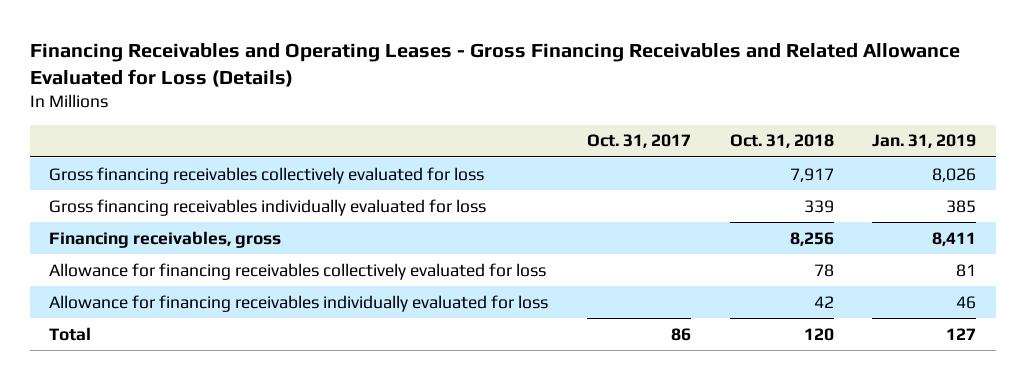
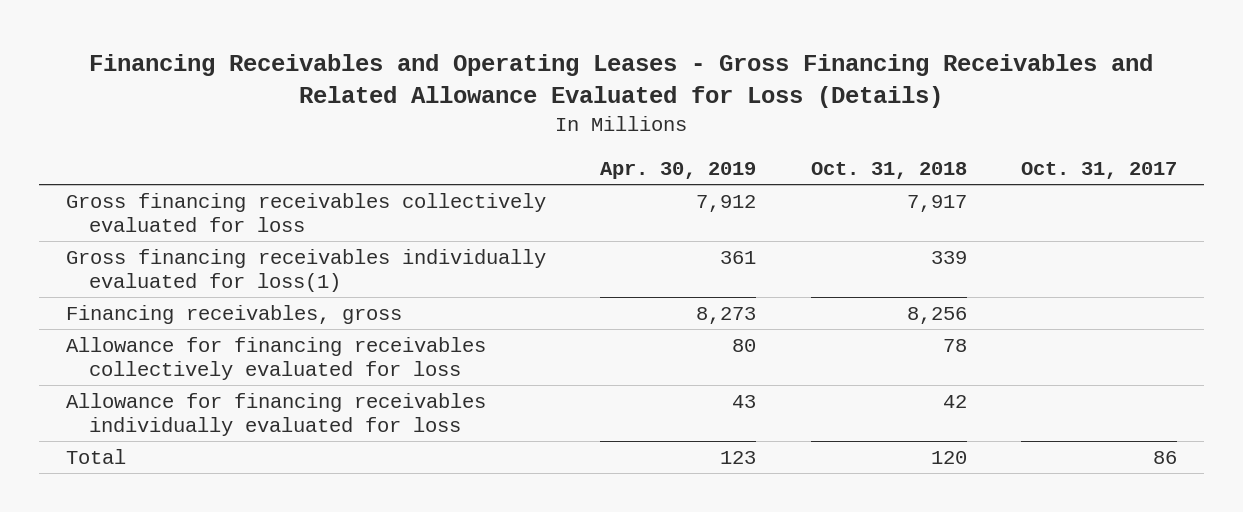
- | Oct. 31, 2017 | Oct. 31, 2018 | Jan. 31, 2019
+ | Apr. 30, 2019 | Oct. 31, 2018 | Oct. 31, 2017
- Gross financing receivables individually evaluated for loss | | 339 | 385
+ Gross financing receivables individually evaluated for loss(1) | 361 | 339 |

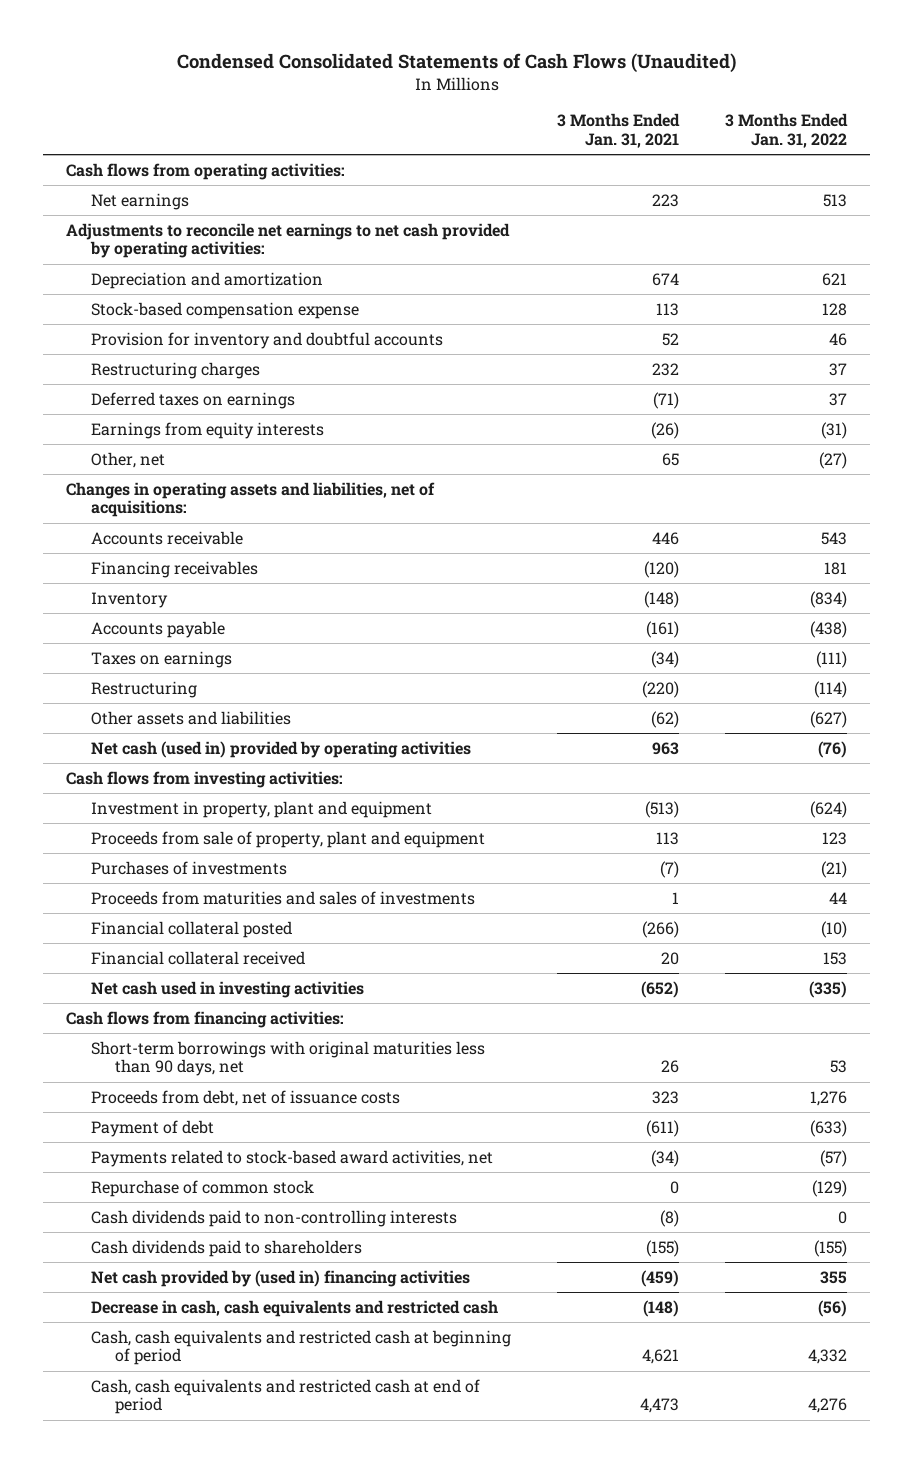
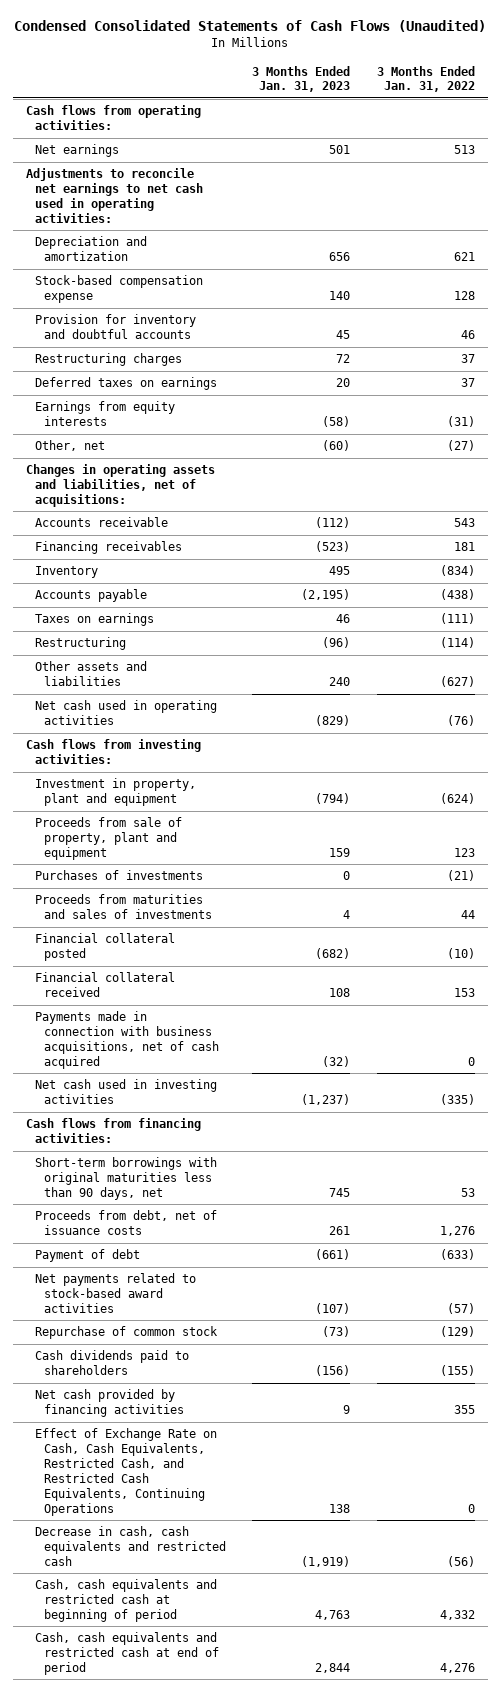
- | 3 Months Ended Jan. 31, 2021 | 3 Months Ended Jan. 31, 2022
+ | 3 Months Ended Jan. 31, 2023 | 3 Months Ended Jan. 31, 2022
- Adjustments to reconcile net earnings to net cash provided by operating activities:
+ Adjustments to reconcile net earnings to net cash used in operating activities:
- Net cash (used in) provided by operating activities | 963 | (76)
+ Net cash used in operating activities | (829) | (76)
+ Payments made in connection with business acquisitions, net of cash acquired | (32) | 0
- Payments related to stock-based award activities, net | (34) | (57)
+ Net payments related to stock-based award activities | (107) | (57)
- Cash dividends paid to non-controlling interests | (8) | 0
- Net cash provided by (used in) financing activities | (459) | 355
+ Net cash provided by financing activities | 9 | 355
+ Effect of Exchange Rate on Cash, Cash Equivalents, Restricted Cash, and Restricted Cash Equivalents, Continuing Operations | 138 | 0

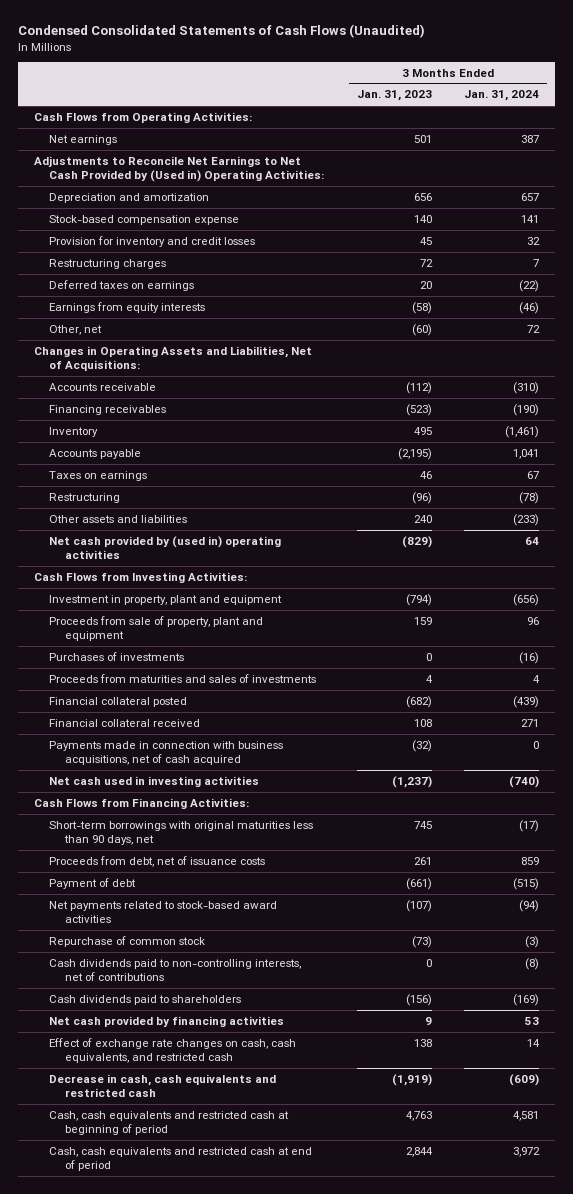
- | 3 Months Ended Jan. 31, 2023 | 3 Months Ended Jan. 31, 2022
+ | 3 Months Ended Jan. 31, 2023 | 3 Months Ended Jan. 31, 2024
- Cash flows from operating activities:
+ Cash Flows from Operating Activities:
- Adjustments to reconcile net earnings to net cash used in operating activities:
+ Adjustments to Reconcile Net Earnings to Net Cash Provided by (Used in) Operating Activities:
- Provision for inventory and doubtful accounts | 45 | 46
+ Provision for inventory and credit losses | 45 | 32
- Changes in operating assets and liabilities, net of acquisitions:
+ Changes in Operating Assets and Liabilities, Net of Acquisitions:
- Net cash used in operating activities | (829) | (76)
- Cash flows from investing activities:
+ Net cash provided by (used in) operating activities | (829) | 64
+ Cash Flows from Investing Activities:
- Cash flows from financing activities:
+ Cash Flows from Financing Activities:
+ Cash dividends paid to non-controlling interests, net of contributions | 0 | (8)
- Effect of Exchange Rate on Cash, Cash Equivalents, Restricted Cash, and Restricted Cash Equivalents, Continuing Operations | 138 | 0
+ Effect of exchange rate changes on cash, cash equivalents, and restricted cash | 138 | 14

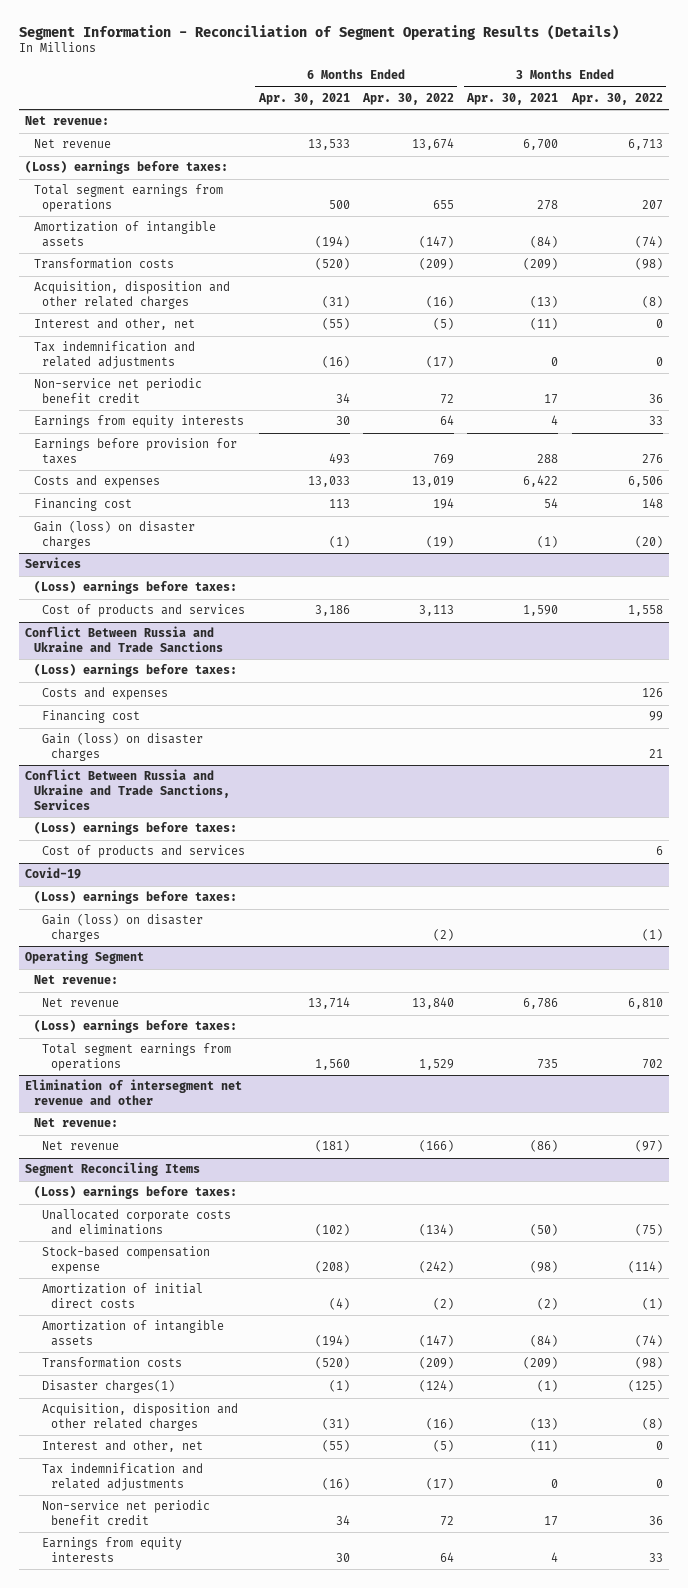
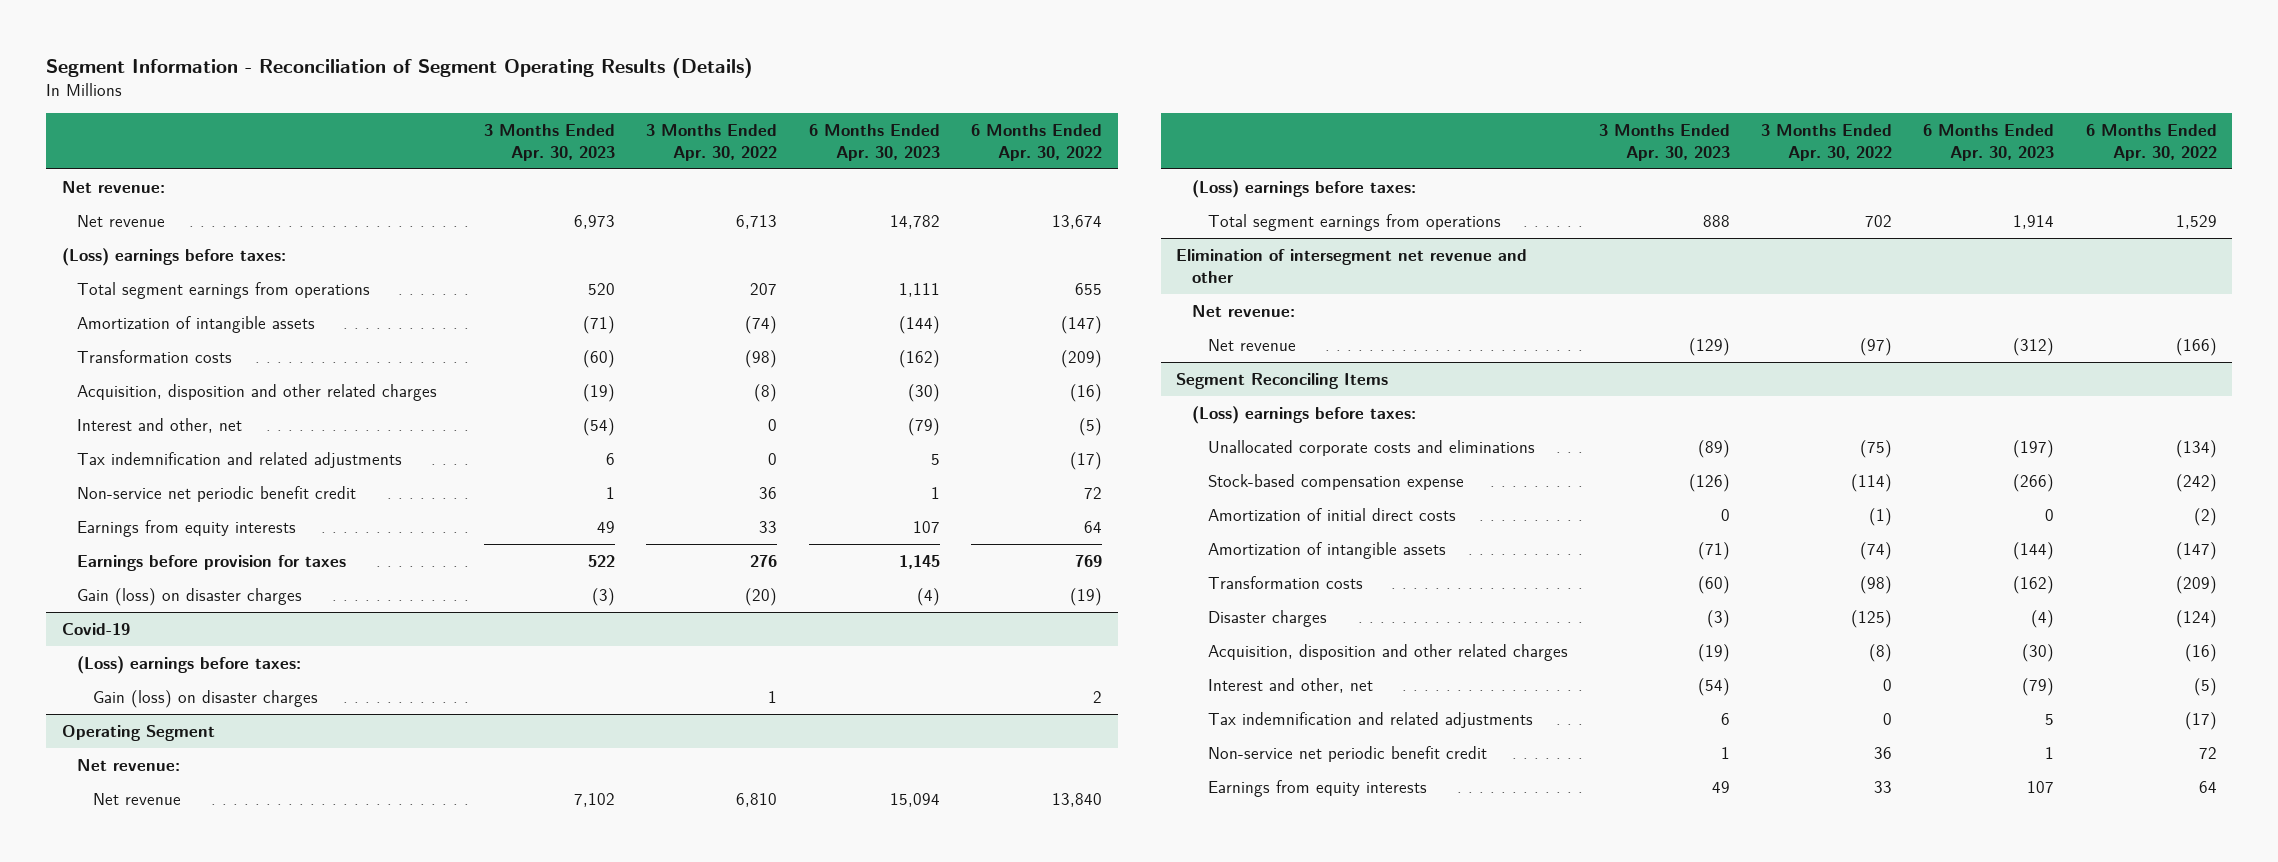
- | 6 Months Ended Apr. 30, 2021 | 6 Months Ended Apr. 30, 2022 | 3 Months Ended Apr. 30, 2021 | 3 Months Ended Apr. 30, 2022
+ | 3 Months Ended Apr. 30, 2023 | 3 Months Ended Apr. 30, 2022 | 6 Months Ended Apr. 30, 2023 | 6 Months Ended Apr. 30, 2022
- Costs and expenses | 13,033 | 13,019 | 6,422 | 6,506
- Financing cost | 113 | 194 | 54 | 148
- Services
- (Loss) earnings before taxes:
- Cost of products and services | 3,186 | 3,113 | 1,590 | 1,558
- Conflict Between Russia and Ukraine and Trade Sanctions
- (Loss) earnings before taxes:
- Costs and expenses | | | | 126
- Financing cost | | | | 99
- Gain (loss) on disaster charges | | | | 21
- Conflict Between Russia and Ukraine and Trade Sanctions, Services
- (Loss) earnings before taxes:
- Cost of products and services | | | | 6
@ Covid-19
- Gain (loss) on disaster charges | | (2) | | (1)
+ Gain (loss) on disaster charges | | 1 | | 2
@ Segment Reconciling Items
- Disaster charges(1) | (1) | (124) | (1) | (125)
+ Disaster charges | (3) | (125) | (4) | (124)

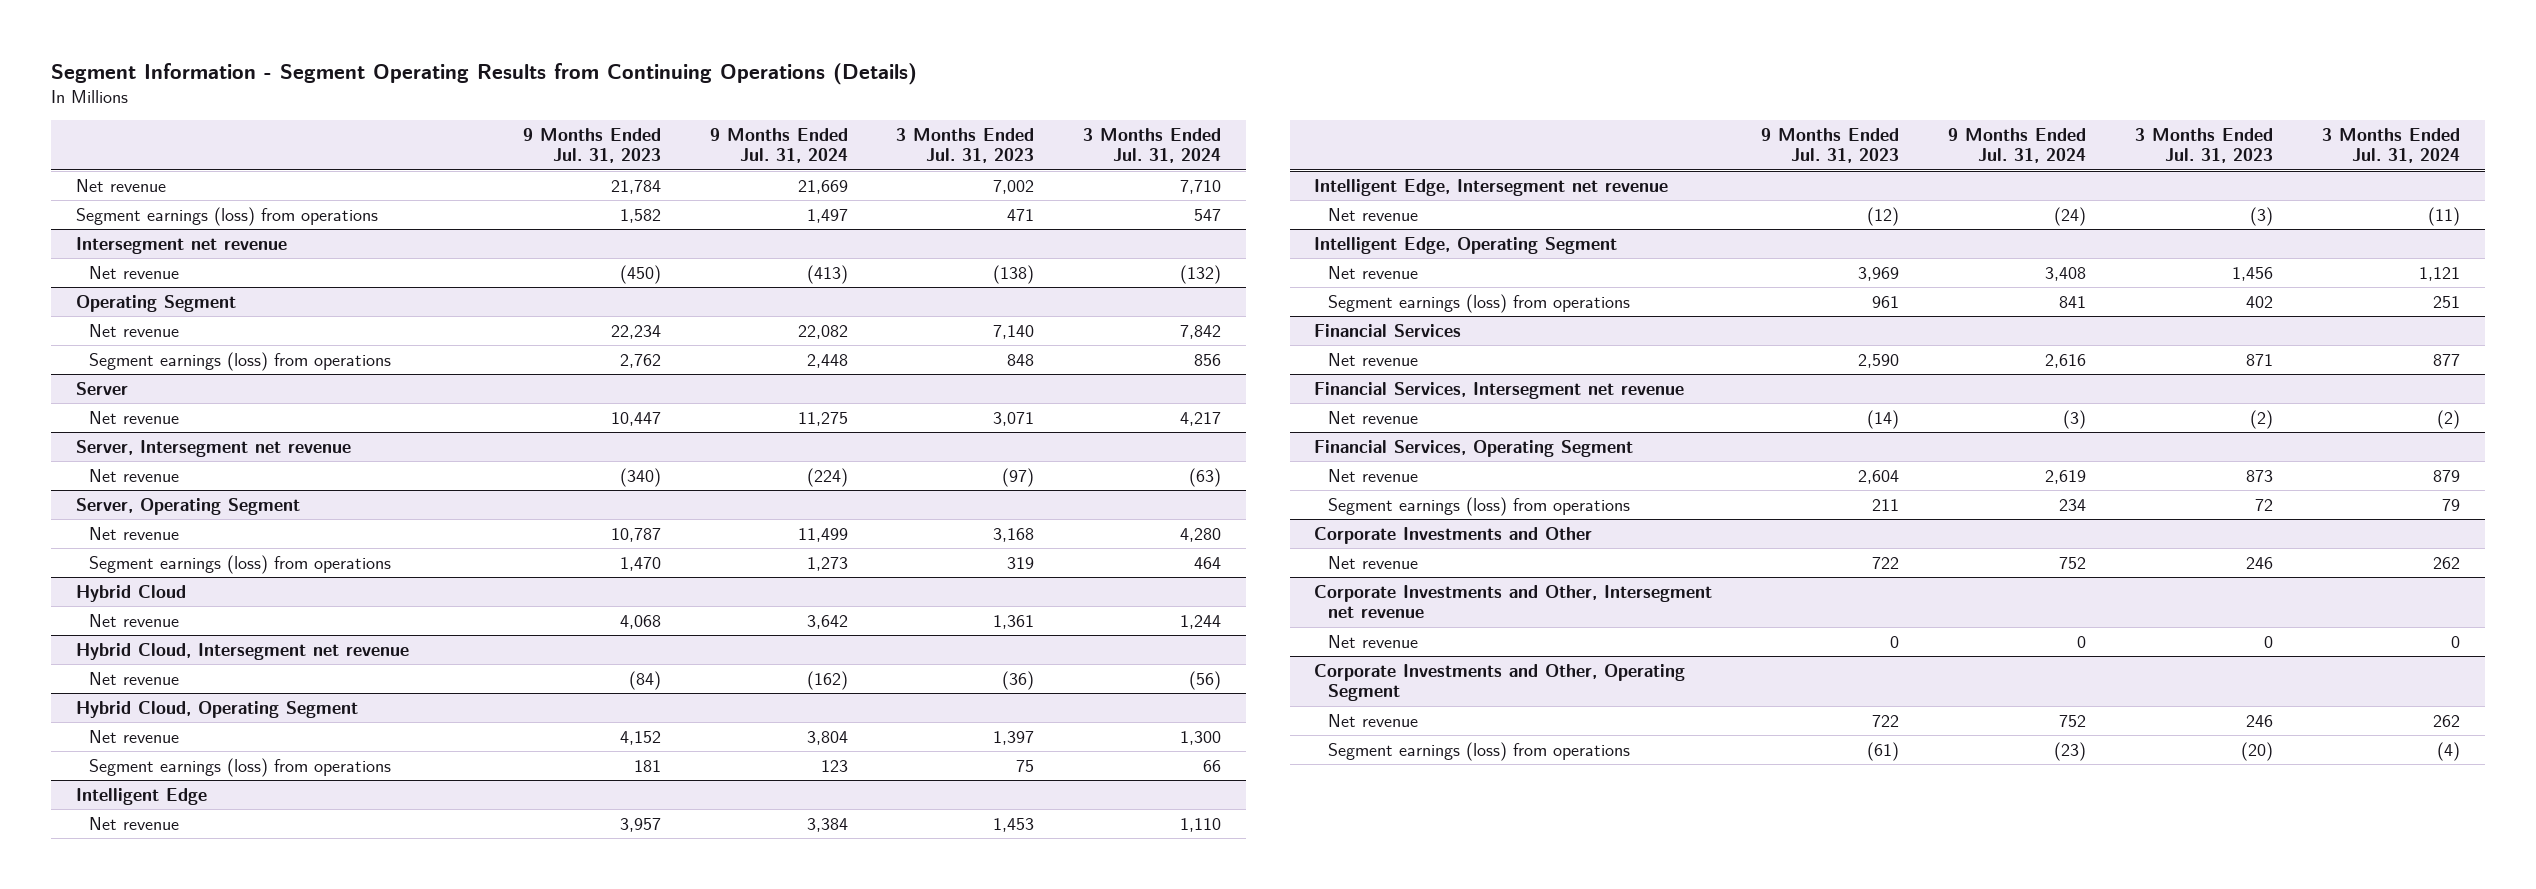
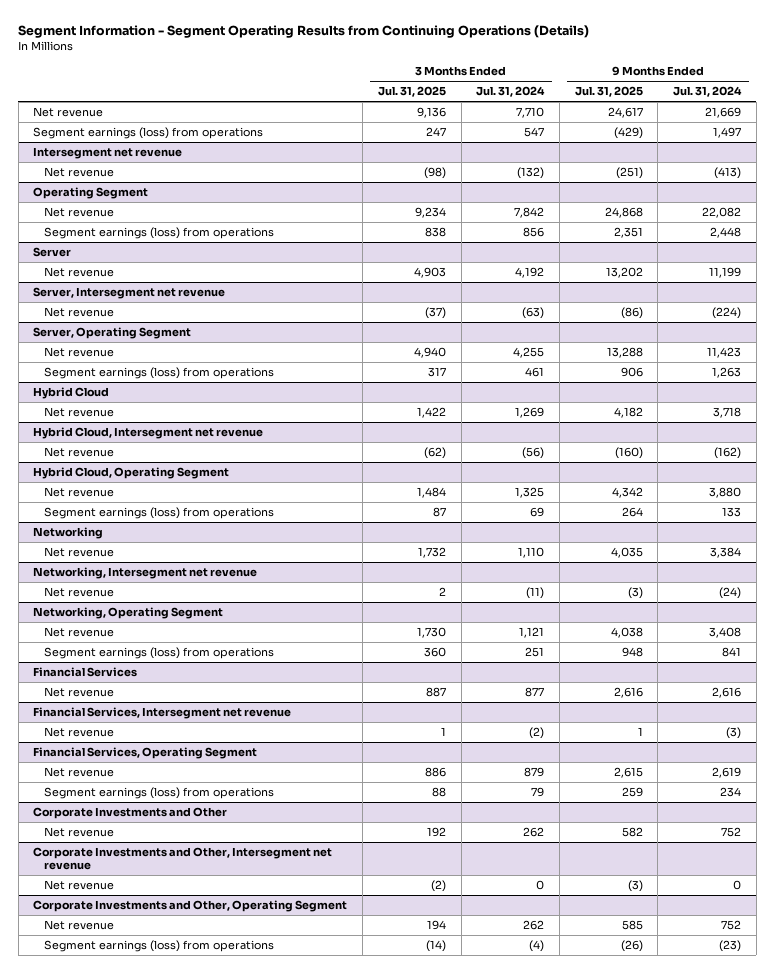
- | 9 Months Ended Jul. 31, 2023 | 9 Months Ended Jul. 31, 2024 | 3 Months Ended Jul. 31, 2023 | 3 Months Ended Jul. 31, 2024
+ | 3 Months Ended Jul. 31, 2025 | 3 Months Ended Jul. 31, 2024 | 9 Months Ended Jul. 31, 2025 | 9 Months Ended Jul. 31, 2024
@ Server
- Net revenue | 10,447 | 11,275 | 3,071 | 4,217
+ Net revenue | 4,903 | 4,192 | 13,202 | 11,199
@ Server, Operating Segment
- Net revenue | 10,787 | 11,499 | 3,168 | 4,280
- Segment earnings (loss) from operations | 1,470 | 1,273 | 319 | 464
+ Net revenue | 4,940 | 4,255 | 13,288 | 11,423
+ Segment earnings (loss) from operations | 317 | 461 | 906 | 1,263
@ Hybrid Cloud
- Net revenue | 4,068 | 3,642 | 1,361 | 1,244
+ Net revenue | 1,422 | 1,269 | 4,182 | 3,718
@ Hybrid Cloud, Operating Segment
- Net revenue | 4,152 | 3,804 | 1,397 | 1,300
- Segment earnings (loss) from operations | 181 | 123 | 75 | 66
- Intelligent Edge
@ Hybrid Cloud, Operating Segment
+ Net revenue | 1,484 | 1,325 | 4,342 | 3,880
+ Segment earnings (loss) from operations | 87 | 69 | 264 | 133
+ Networking
- Intelligent Edge, Intersegment net revenue
+ Networking, Intersegment net revenue
- Intelligent Edge, Operating Segment
+ Networking, Operating Segment

